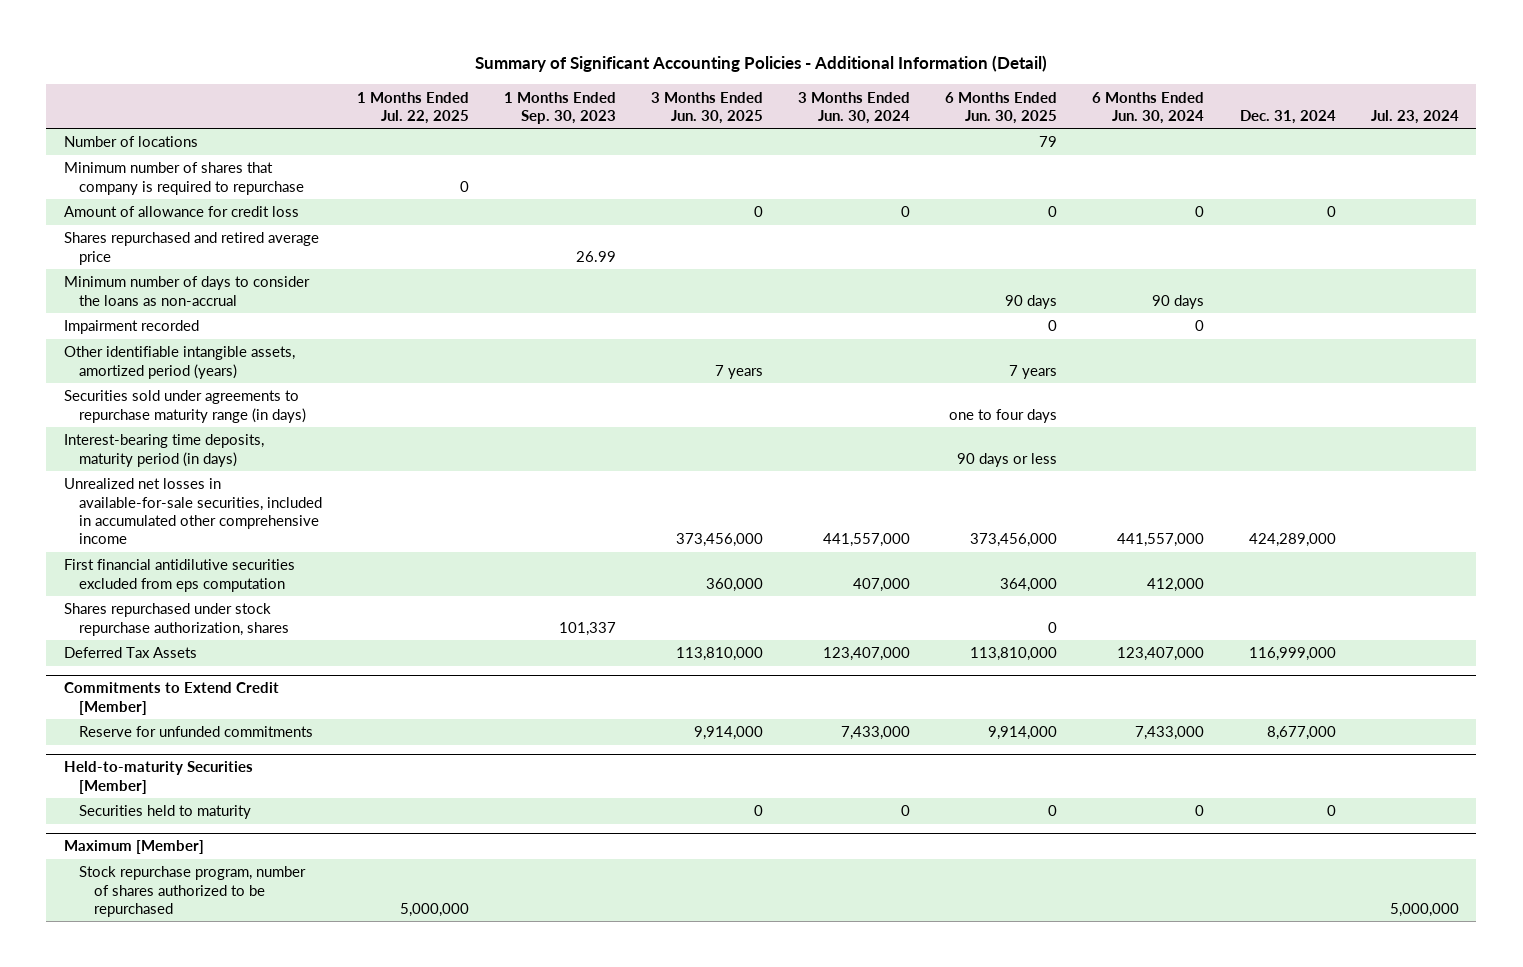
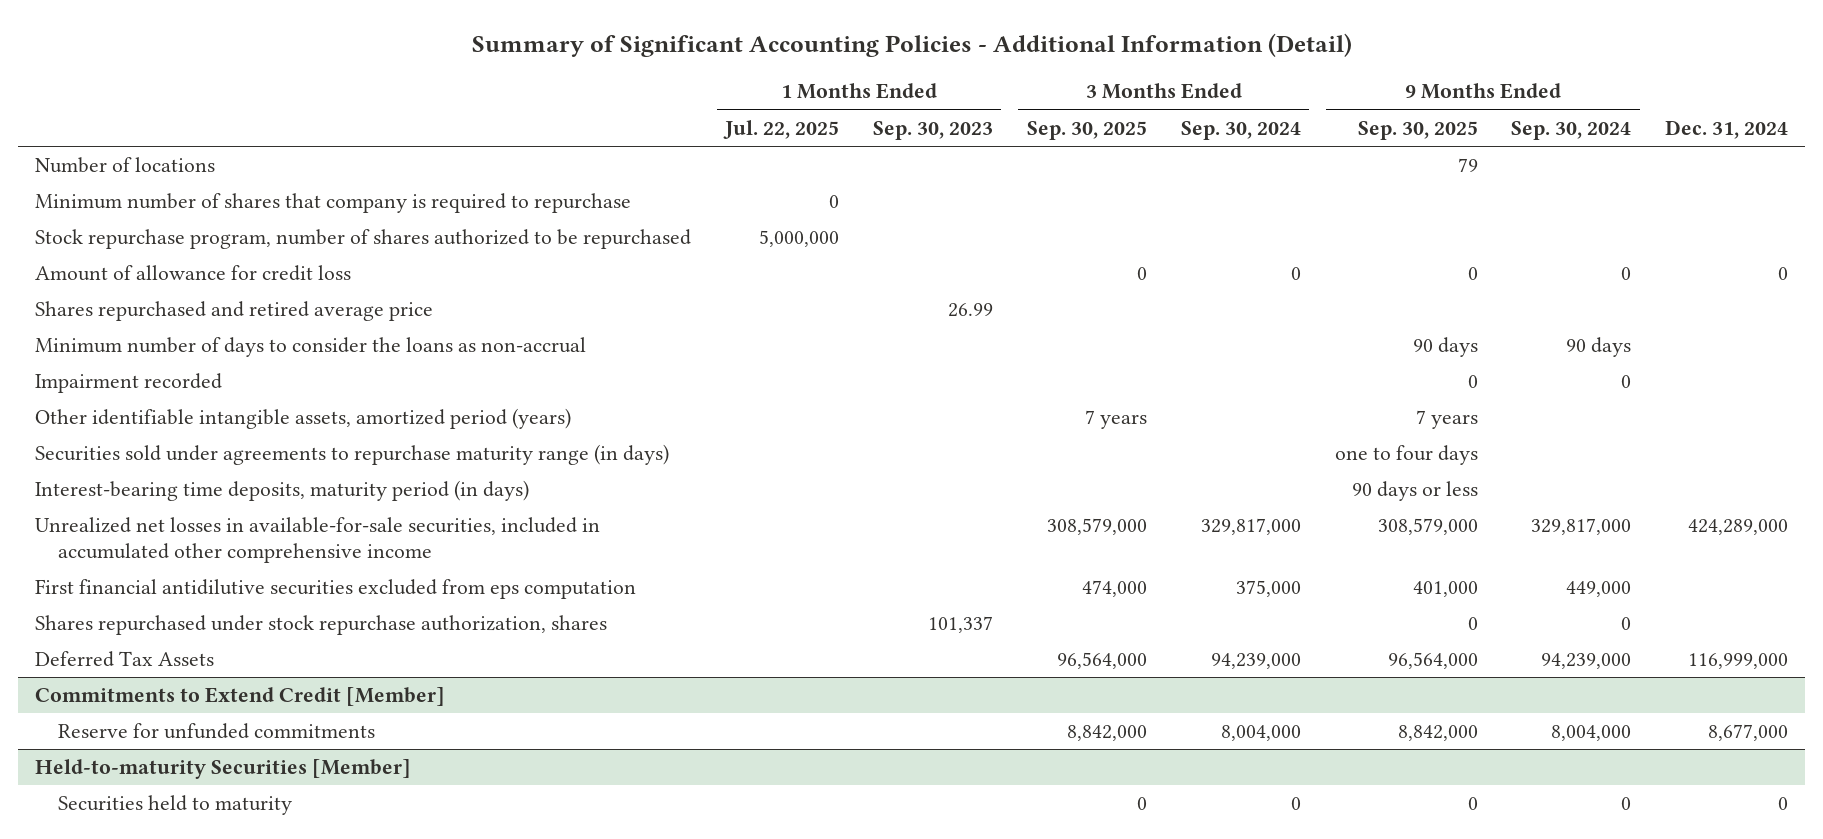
- | 1 Months Ended Jul. 22, 2025 | 1 Months Ended Sep. 30, 2023 | 3 Months Ended Jun. 30, 2025 | 3 Months Ended Jun. 30, 2024 | 6 Months Ended Jun. 30, 2025 | 6 Months Ended Jun. 30, 2024 | Dec. 31, 2024 | Jul. 23, 2024
+ | 1 Months Ended Jul. 22, 2025 | 1 Months Ended Sep. 30, 2023 | 3 Months Ended Sep. 30, 2025 | 3 Months Ended Sep. 30, 2024 | 9 Months Ended Sep. 30, 2025 | 9 Months Ended Sep. 30, 2024 | Dec. 31, 2024
+ Stock repurchase program, number of shares authorized to be repurchased | 5,000,000 | | | | | |
- Maximum [Member]
- Stock repurchase program, number of shares authorized to be repurchased | 5,000,000 | | | | | | | 5,000,000

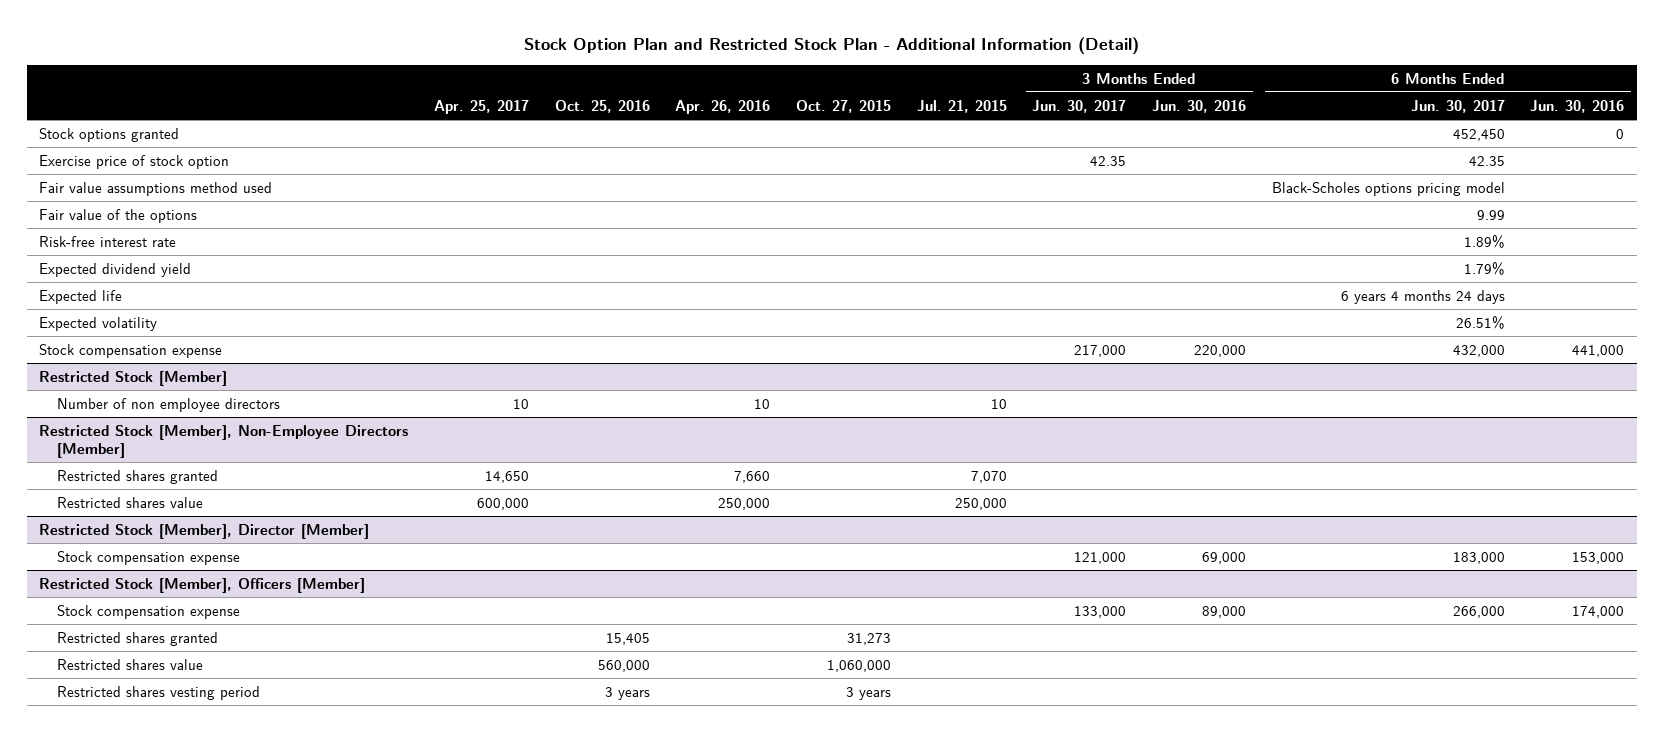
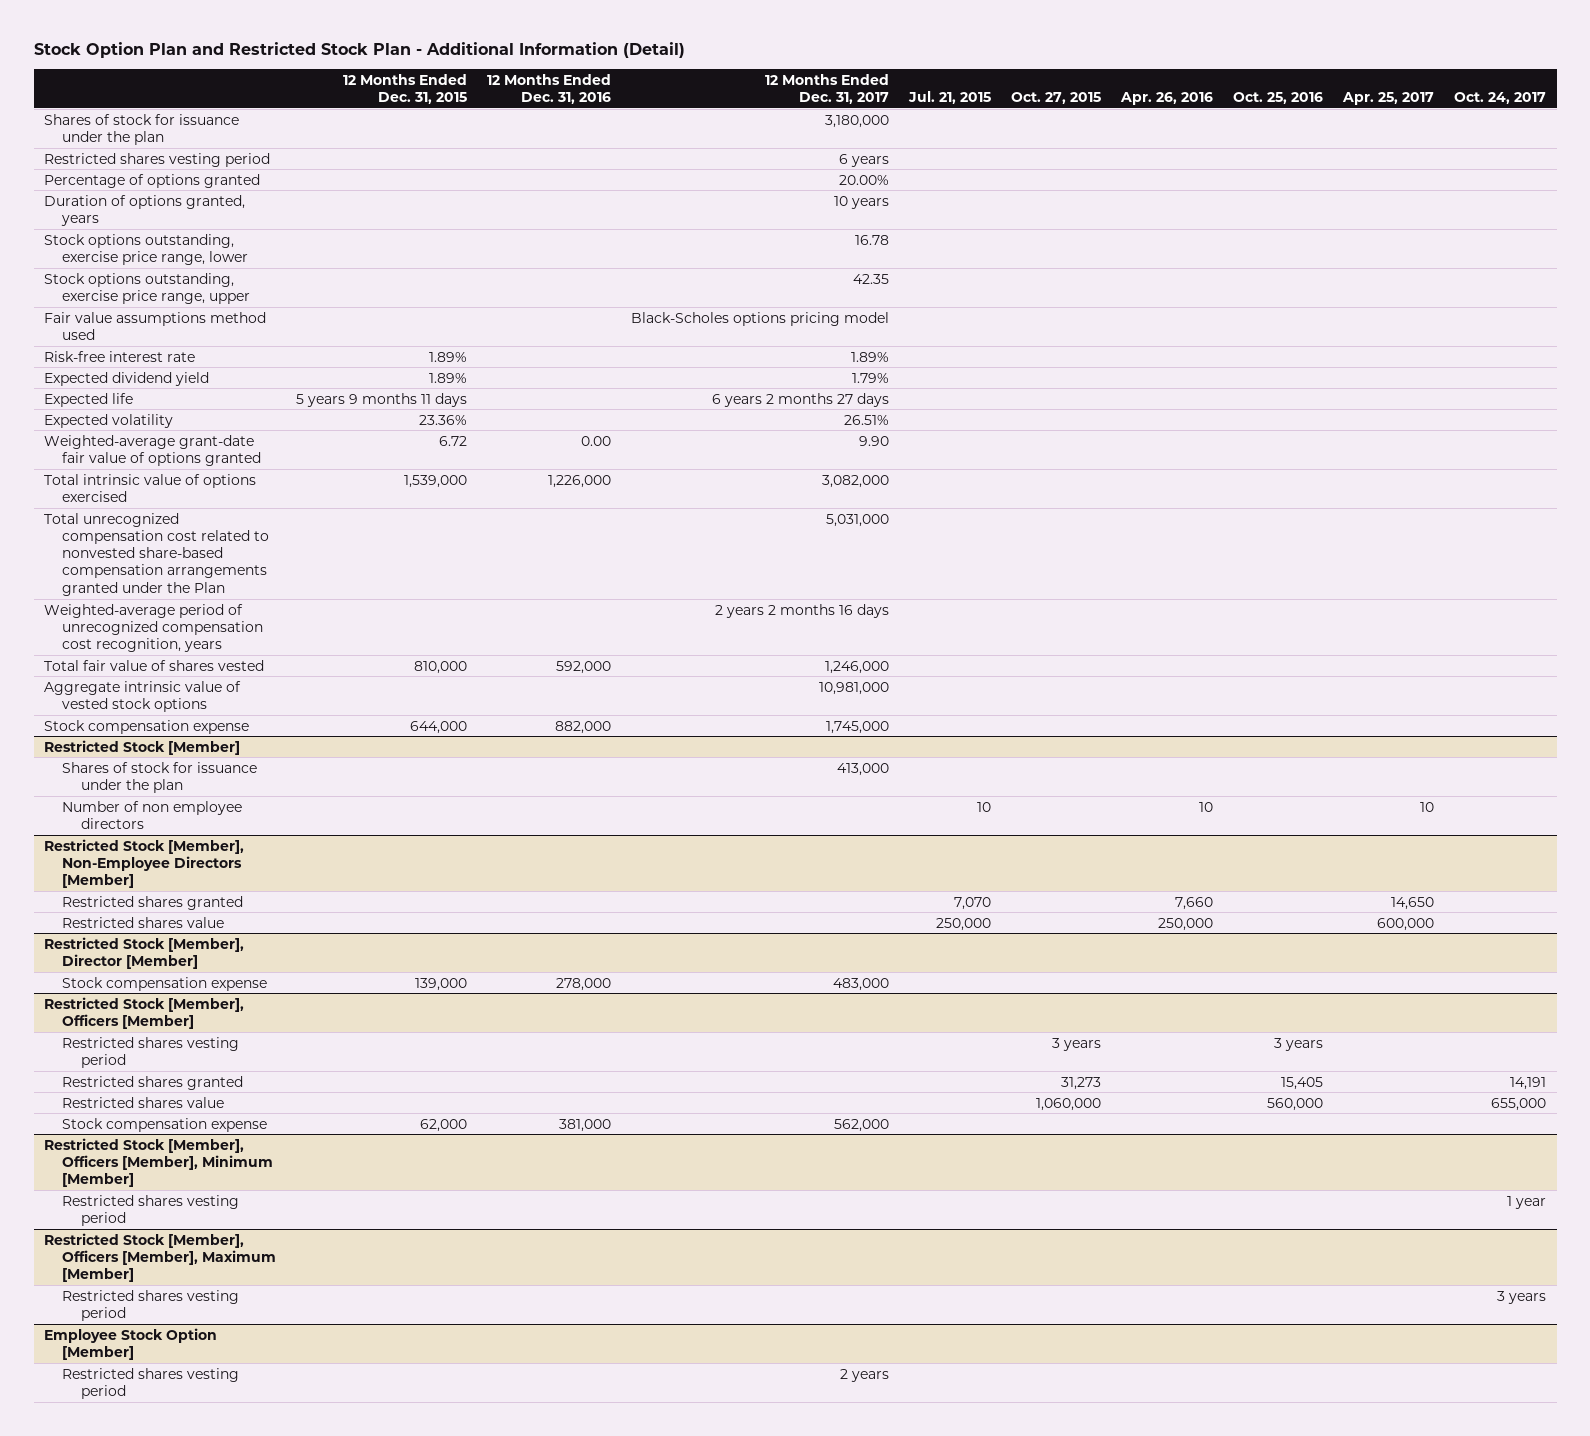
- | Apr. 25, 2017 | Oct. 25, 2016 | Apr. 26, 2016 | Oct. 27, 2015 | Jul. 21, 2015 | 3 Months Ended Jun. 30, 2017 | 3 Months Ended Jun. 30, 2016 | 6 Months Ended Jun. 30, 2017 | 6 Months Ended Jun. 30, 2016
+ | 12 Months Ended Dec. 31, 2015 | 12 Months Ended Dec. 31, 2016 | 12 Months Ended Dec. 31, 2017 | Jul. 21, 2015 | Oct. 27, 2015 | Apr. 26, 2016 | Oct. 25, 2016 | Apr. 25, 2017 | Oct. 24, 2017
- Stock options granted | | | | | | | | 452,450 | 0
- Exercise price of stock option | | | | | | 42.35 | | 42.35 |
+ Shares of stock for issuance under the plan | | | 3,180,000 | | | | | |
+ Restricted shares vesting period | | | 6 years | | | | | |
+ Percentage of options granted | | | 20.00% | | | | | |
+ Duration of options granted, years | | | 10 years | | | | | |
+ Stock options outstanding, exercise price range, lower | | | 16.78 | | | | | |
+ Stock options outstanding, exercise price range, upper | | | 42.35 | | | | | |
- Fair value of the options | | | | | | | | 9.99 |
+ Weighted-average grant-date fair value of options granted | 6.72 | 0.00 | 9.90 | | | | | |
+ Total intrinsic value of options exercised | 1,539,000 | 1,226,000 | 3,082,000 | | | | | |
+ Total unrecognized compensation cost related to nonvested share-based compensation arrangements granted under the Plan | | | 5,031,000 | | | | | |
+ Weighted-average period of unrecognized compensation cost recognition, years | | | 2 years 2 months 16 days | | | | | |
+ Total fair value of shares vested | 810,000 | 592,000 | 1,246,000 | | | | | |
+ Aggregate intrinsic value of vested stock options | | | 10,981,000 | | | | | |
@ Restricted Stock [Member]
+ Shares of stock for issuance under the plan | | | 413,000 | | | | | |
@ Restricted Stock [Member], Officers [Member]
moved up: Restricted shares vesting period | | | | | 3 years | | 3 years | |
moved down: Stock compensation expense | 62,000 | 381,000 | 562,000 | | | | | |
+ Restricted Stock [Member], Officers [Member], Minimum [Member]
+ Restricted shares vesting period | | | | | | | | | 1 year
+ Restricted Stock [Member], Officers [Member], Maximum [Member]
+ Restricted shares vesting period | | | | | | | | | 3 years
+ Employee Stock Option [Member]
+ Restricted shares vesting period | | | 2 years | | | | | |

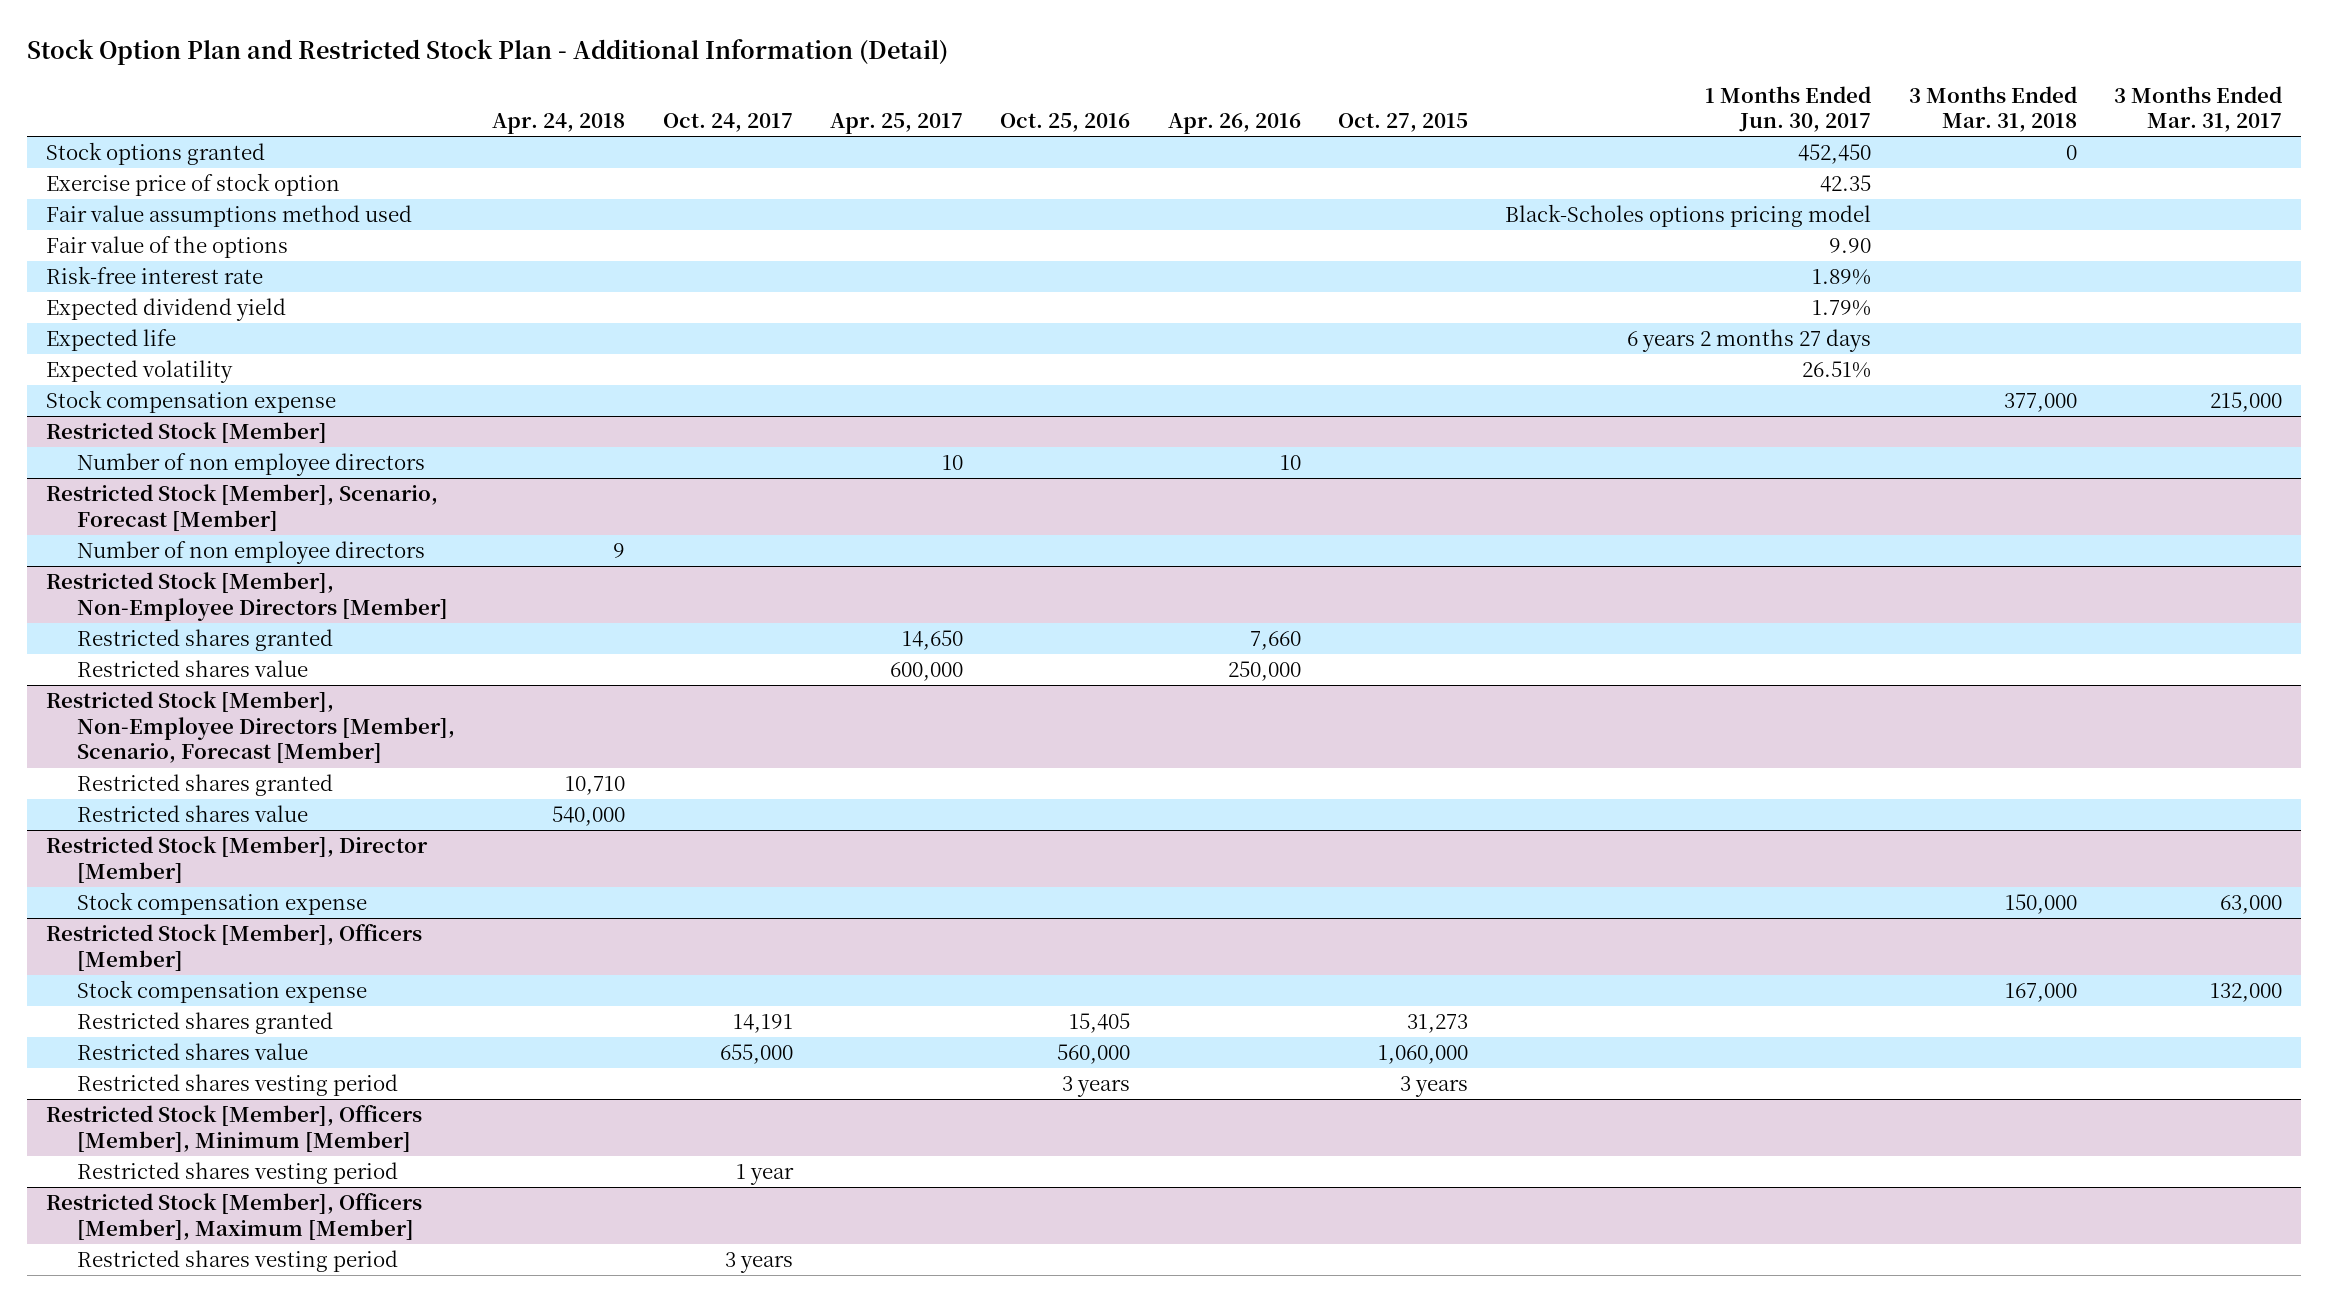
- | 12 Months Ended Dec. 31, 2015 | 12 Months Ended Dec. 31, 2016 | 12 Months Ended Dec. 31, 2017 | Jul. 21, 2015 | Oct. 27, 2015 | Apr. 26, 2016 | Oct. 25, 2016 | Apr. 25, 2017 | Oct. 24, 2017
+ | Apr. 24, 2018 | Oct. 24, 2017 | Apr. 25, 2017 | Oct. 25, 2016 | Apr. 26, 2016 | Oct. 27, 2015 | 1 Months Ended Jun. 30, 2017 | 3 Months Ended Mar. 31, 2018 | 3 Months Ended Mar. 31, 2017
- Shares of stock for issuance under the plan | | | 3,180,000 | | | | | |
- Restricted shares vesting period | | | 6 years | | | | | |
- Percentage of options granted | | | 20.00% | | | | | |
- Duration of options granted, years | | | 10 years | | | | | |
- Stock options outstanding, exercise price range, lower | | | 16.78 | | | | | |
- Stock options outstanding, exercise price range, upper | | | 42.35 | | | | | |
+ Stock options granted | | | | | | | 452,450 | 0 |
+ Exercise price of stock option | | | | | | | 42.35 | |
+ Fair value of the options | | | | | | | 9.90 | |
- Weighted-average grant-date fair value of options granted | 6.72 | 0.00 | 9.90 | | | | | |
- Total intrinsic value of options exercised | 1,539,000 | 1,226,000 | 3,082,000 | | | | | |
- Total unrecognized compensation cost related to nonvested share-based compensation arrangements granted under the Plan | | | 5,031,000 | | | | | |
- Weighted-average period of unrecognized compensation cost recognition, years | | | 2 years 2 months 16 days | | | | | |
- Total fair value of shares vested | 810,000 | 592,000 | 1,246,000 | | | | | |
- Aggregate intrinsic value of vested stock options | | | 10,981,000 | | | | | |
@ Restricted Stock [Member]
- Shares of stock for issuance under the plan | | | 413,000 | | | | | |
+ Restricted Stock [Member], Scenario, Forecast [Member]
+ Number of non employee directors | 9 | | | | | | | |
+ Restricted Stock [Member], Non-Employee Directors [Member], Scenario, Forecast [Member]
+ Restricted shares granted | 10,710 | | | | | | | |
+ Restricted shares value | 540,000 | | | | | | | |
@ Restricted Stock [Member], Officers [Member]
moved up: Stock compensation expense | | | | | | | | 167,000 | 132,000
moved down: Restricted shares vesting period | | | | 3 years | | 3 years | | |
- Employee Stock Option [Member]
- Restricted shares vesting period | | | 2 years | | | | | |

